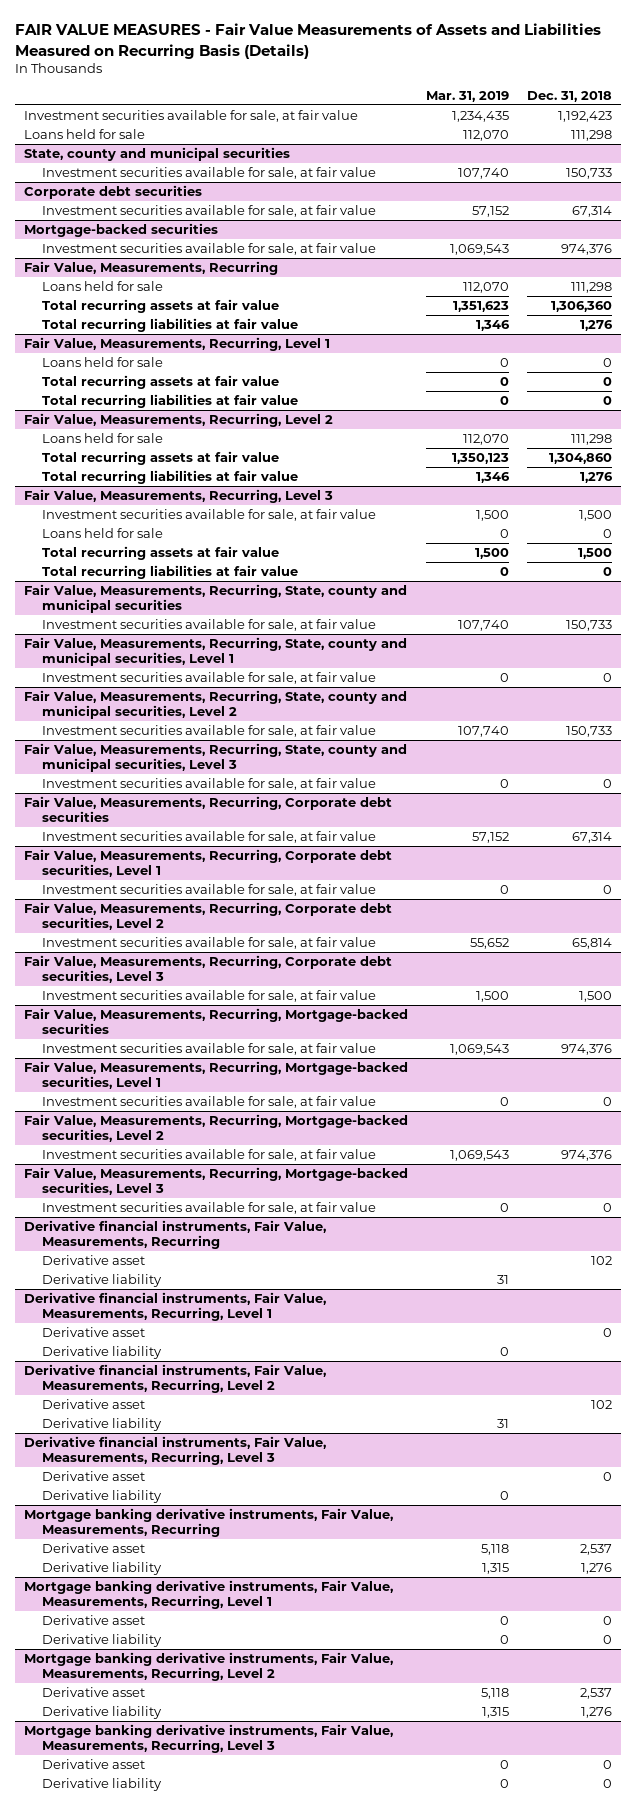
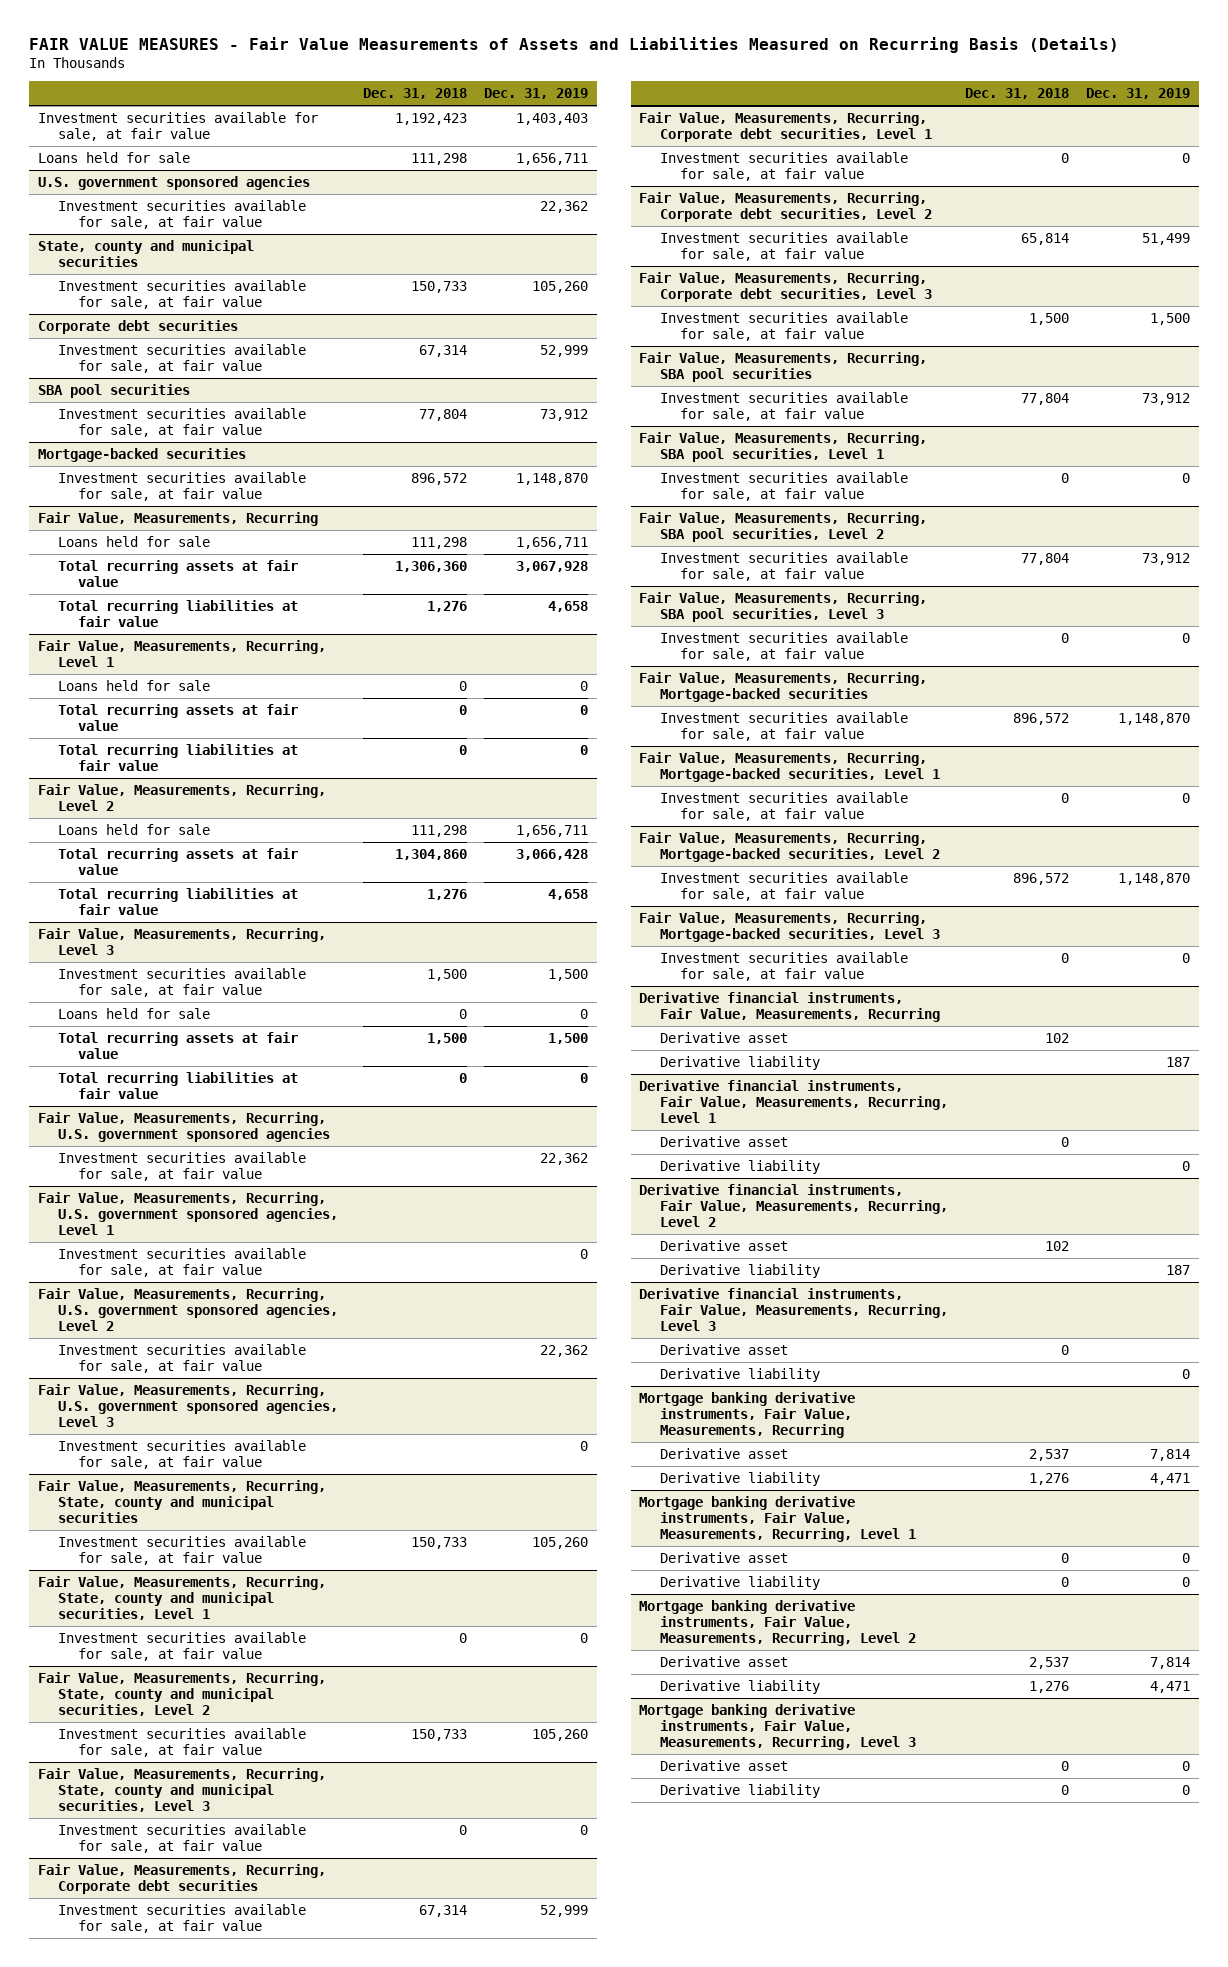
- | Mar. 31, 2019 | Dec. 31, 2018
+ | Dec. 31, 2018 | Dec. 31, 2019
+ U.S. government sponsored agencies
+ Investment securities available for sale, at fair value | | 22,362
+ SBA pool securities
+ Investment securities available for sale, at fair value | 77,804 | 73,912
@ Mortgage-backed securities
- Investment securities available for sale, at fair value | 1,069,543 | 974,376
+ Investment securities available for sale, at fair value | 896,572 | 1,148,870
+ Fair Value, Measurements, Recurring, U.S. government sponsored agencies
+ Investment securities available for sale, at fair value | | 22,362
+ Fair Value, Measurements, Recurring, U.S. government sponsored agencies, Level 1
+ Investment securities available for sale, at fair value | | 0
+ Fair Value, Measurements, Recurring, U.S. government sponsored agencies, Level 2
+ Investment securities available for sale, at fair value | | 22,362
+ Fair Value, Measurements, Recurring, U.S. government sponsored agencies, Level 3
+ Investment securities available for sale, at fair value | | 0
+ Fair Value, Measurements, Recurring, SBA pool securities
+ Investment securities available for sale, at fair value | 77,804 | 73,912
+ Fair Value, Measurements, Recurring, SBA pool securities, Level 1
+ Investment securities available for sale, at fair value | 0 | 0
+ Fair Value, Measurements, Recurring, SBA pool securities, Level 2
+ Investment securities available for sale, at fair value | 77,804 | 73,912
+ Fair Value, Measurements, Recurring, SBA pool securities, Level 3
+ Investment securities available for sale, at fair value | 0 | 0
@ Fair Value, Measurements, Recurring, Mortgage-backed securities
- Investment securities available for sale, at fair value | 1,069,543 | 974,376
+ Investment securities available for sale, at fair value | 896,572 | 1,148,870
@ Fair Value, Measurements, Recurring, Mortgage-backed securities, Level 2
- Investment securities available for sale, at fair value | 1,069,543 | 974,376
+ Investment securities available for sale, at fair value | 896,572 | 1,148,870

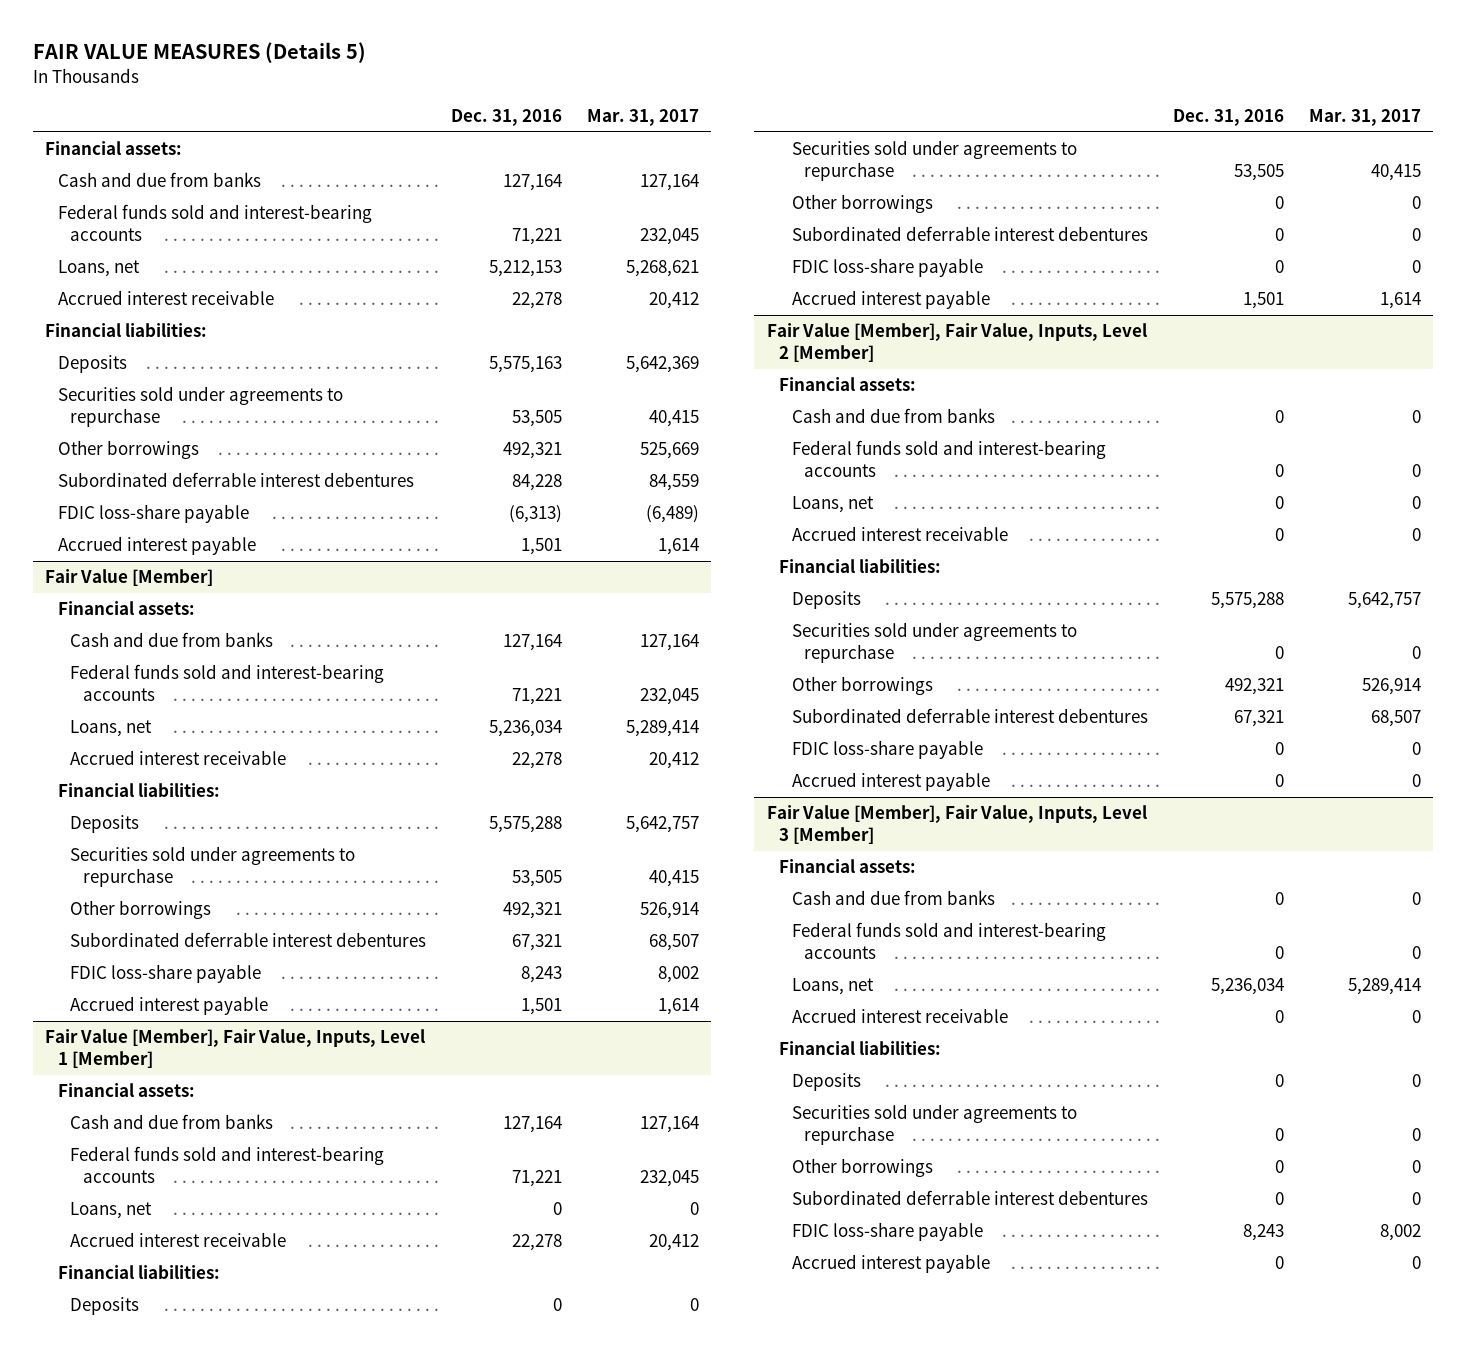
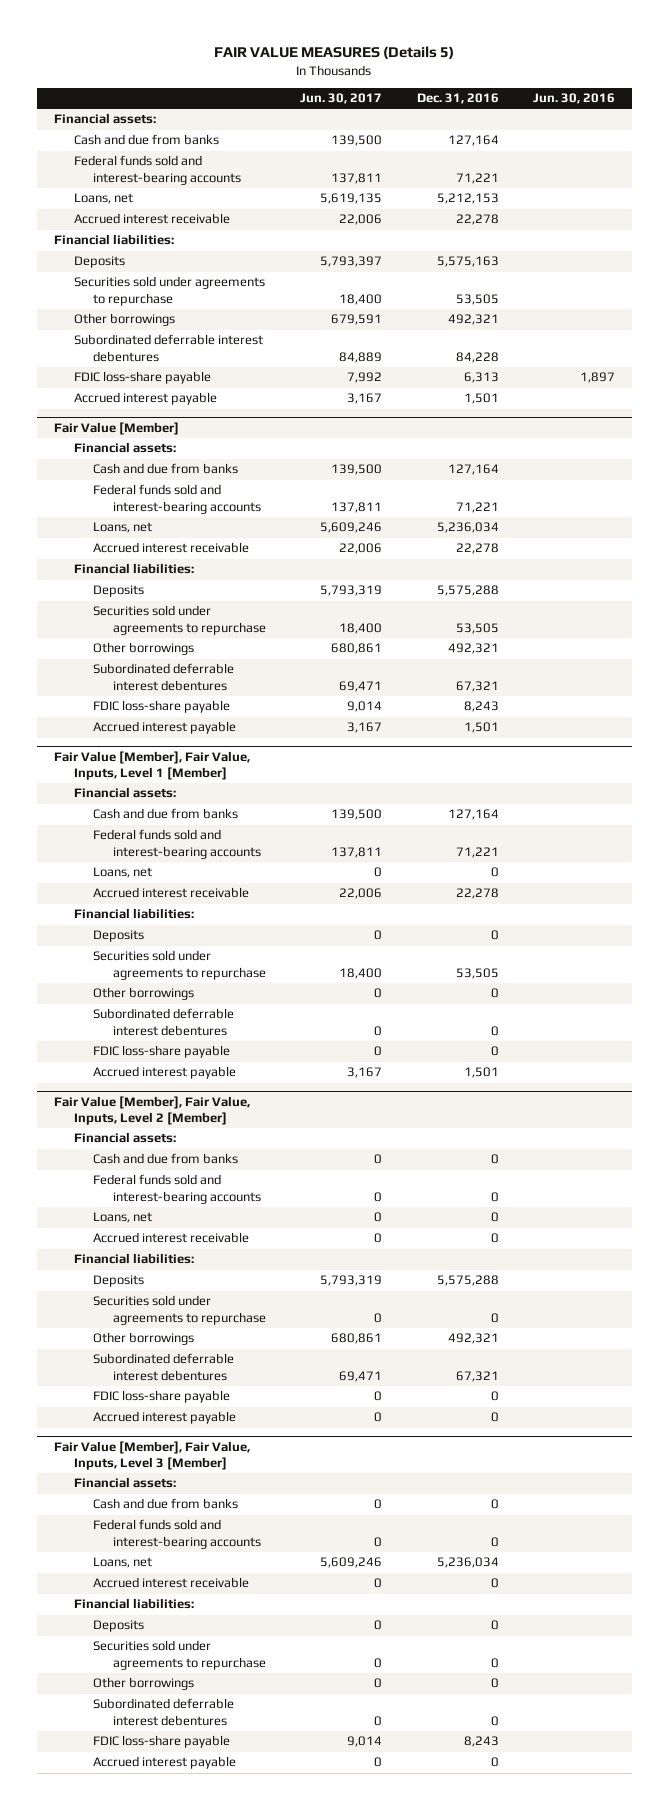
- | Dec. 31, 2016 | Mar. 31, 2017
+ | Jun. 30, 2017 | Dec. 31, 2016 | Jun. 30, 2016
- FDIC loss-share payable | (6,313) | (6,489)
+ FDIC loss-share payable | 7,992 | 6,313 | 1,897

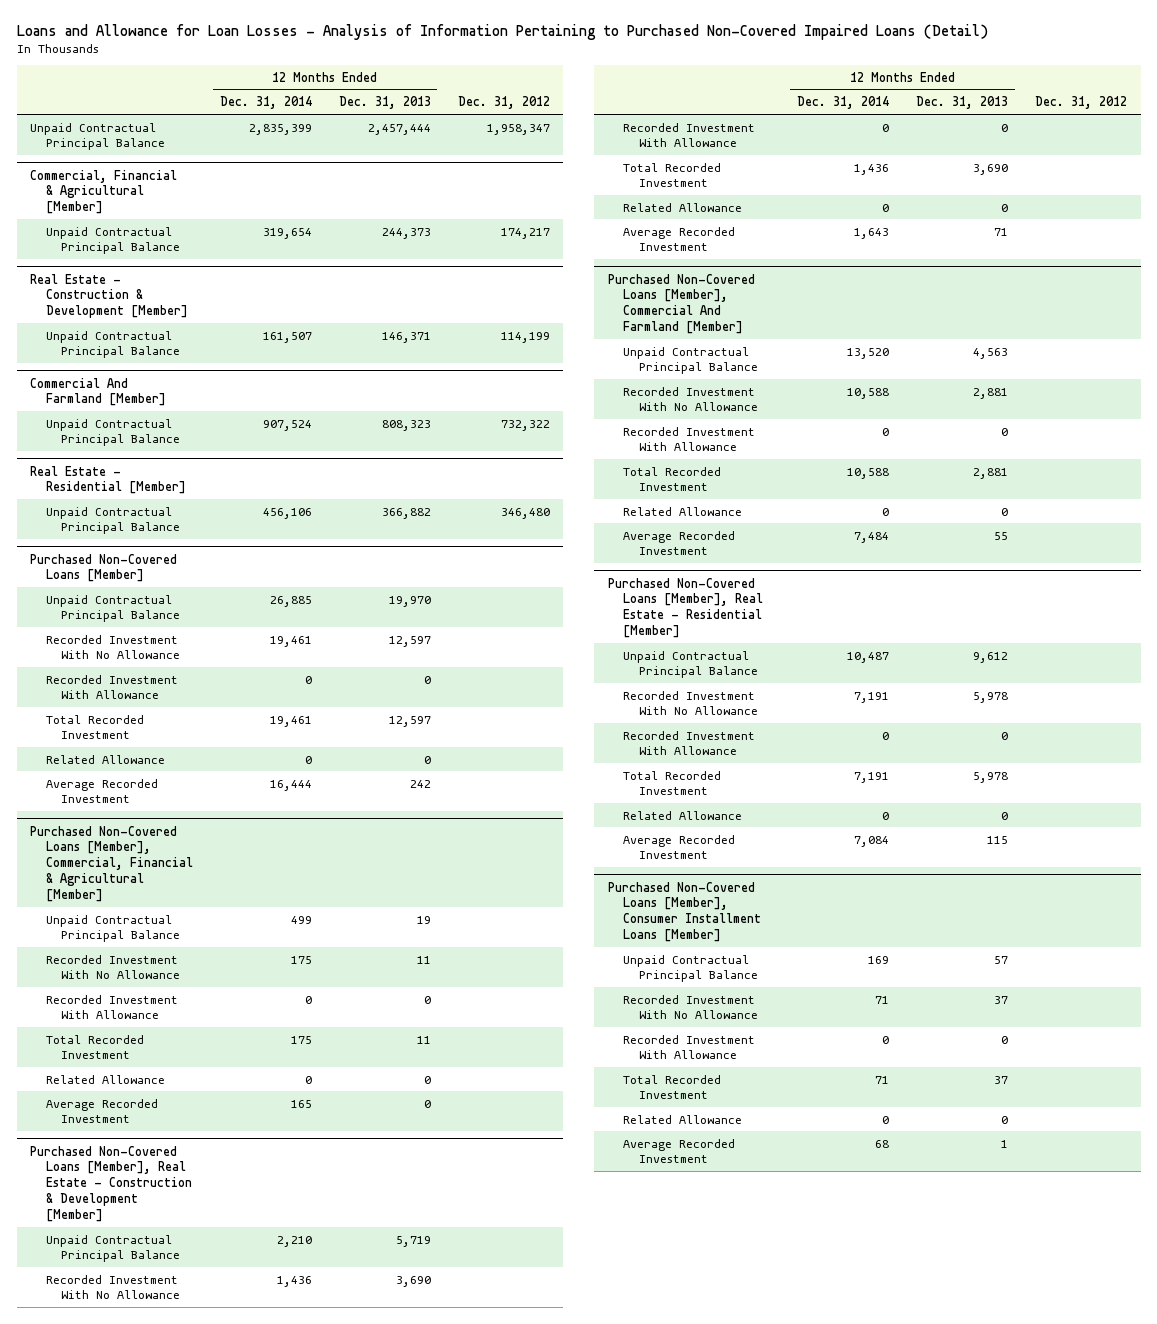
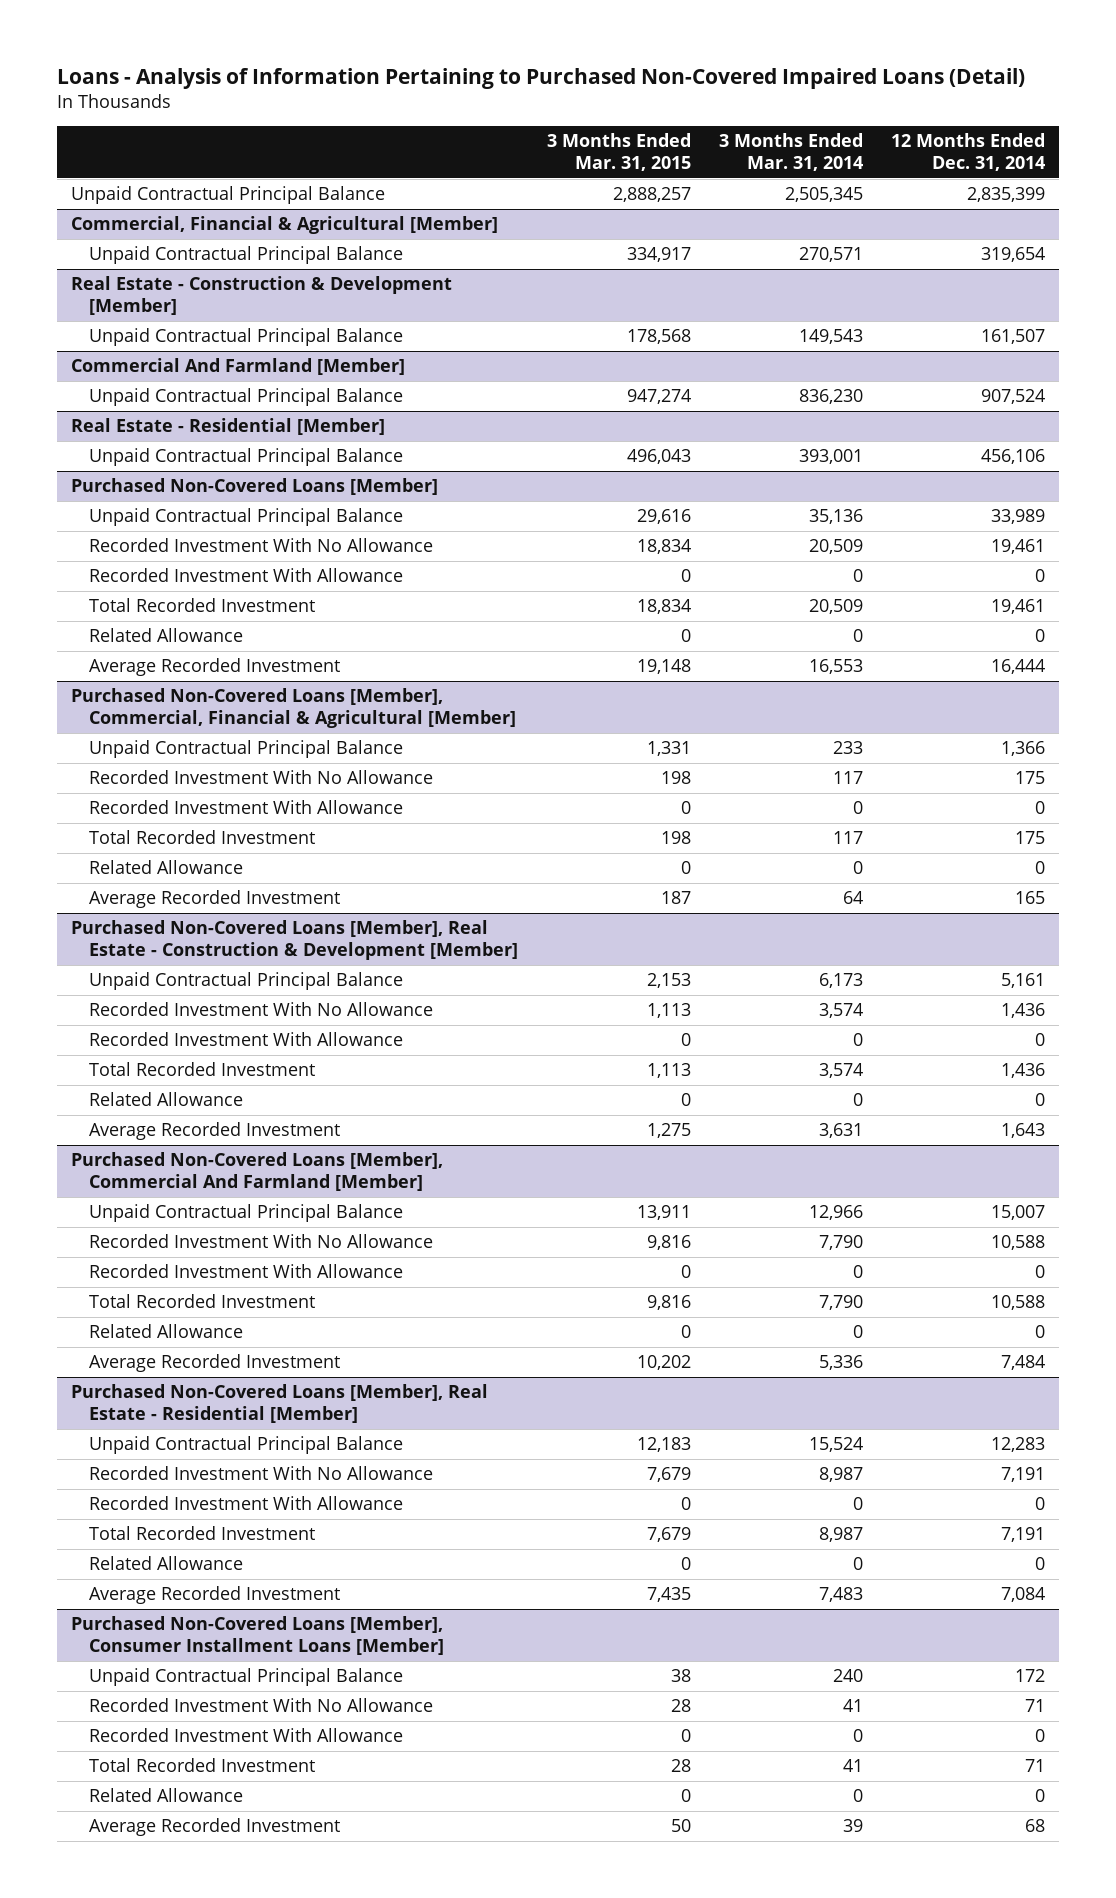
- Loans and Allowance for Loan Losses - Analysis of Information Pertaining to Purchased Non-Covered Impaired Loans (Detail)
+ Loans - Analysis of Information Pertaining to Purchased Non-Covered Impaired Loans (Detail)
- | 12 Months Ended Dec. 31, 2014 | 12 Months Ended Dec. 31, 2013 | Dec. 31, 2012
+ | 3 Months Ended Mar. 31, 2015 | 3 Months Ended Mar. 31, 2014 | 12 Months Ended Dec. 31, 2014
@ Purchased Non-Covered Loans [Member]
- Unpaid Contractual Principal Balance | 26,885 | 19,970 |
+ Unpaid Contractual Principal Balance | 29,616 | 35,136 | 33,989
@ Purchased Non-Covered Loans [Member], Commercial, Financial & Agricultural [Member]
- Unpaid Contractual Principal Balance | 499 | 19 |
+ Unpaid Contractual Principal Balance | 1,331 | 233 | 1,366
@ Purchased Non-Covered Loans [Member], Real Estate - Construction & Development [Member]
- Unpaid Contractual Principal Balance | 2,210 | 5,719 |
+ Unpaid Contractual Principal Balance | 2,153 | 6,173 | 5,161
@ Purchased Non-Covered Loans [Member], Commercial And Farmland [Member]
- Unpaid Contractual Principal Balance | 13,520 | 4,563 |
+ Unpaid Contractual Principal Balance | 13,911 | 12,966 | 15,007
@ Purchased Non-Covered Loans [Member], Real Estate - Residential [Member]
- Unpaid Contractual Principal Balance | 10,487 | 9,612 |
+ Unpaid Contractual Principal Balance | 12,183 | 15,524 | 12,283
@ Purchased Non-Covered Loans [Member], Consumer Installment Loans [Member]
- Unpaid Contractual Principal Balance | 169 | 57 |
+ Unpaid Contractual Principal Balance | 38 | 240 | 172

